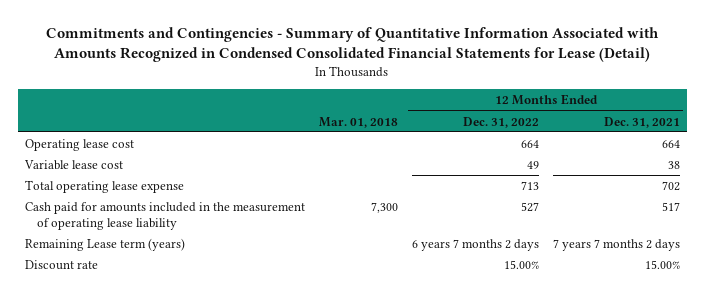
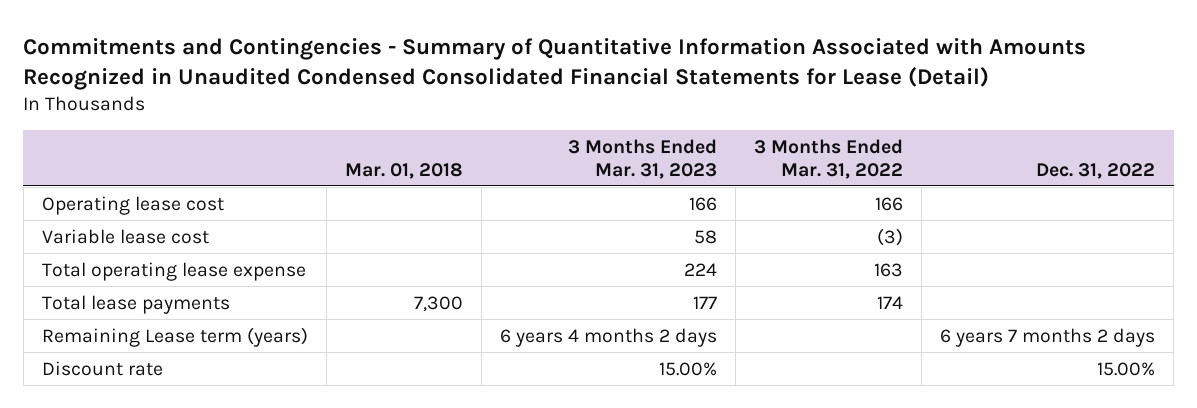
- Commitments and Contingencies - Summary of Quantitative Information Associated with Amounts Recognized in Condensed Consolidated Financial Statements for Lease (Detail)
+ Commitments and Contingencies - Summary of Quantitative Information Associated with Amounts Recognized in Unaudited Condensed Consolidated Financial Statements for Lease (Detail)
- | Mar. 01, 2018 | 12 Months Ended Dec. 31, 2022 | 12 Months Ended Dec. 31, 2021
+ | Mar. 01, 2018 | 3 Months Ended Mar. 31, 2023 | 3 Months Ended Mar. 31, 2022 | Dec. 31, 2022
- Cash paid for amounts included in the measurement of operating lease liability | 7,300 | 527 | 517
+ Total lease payments | 7,300 | 177 | 174 |

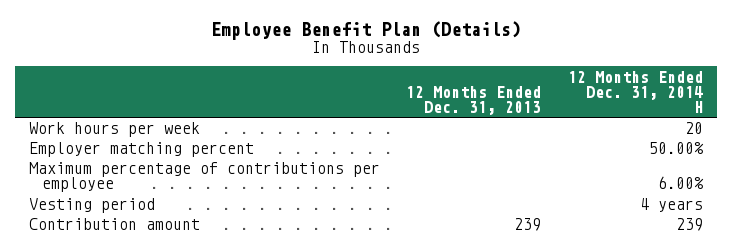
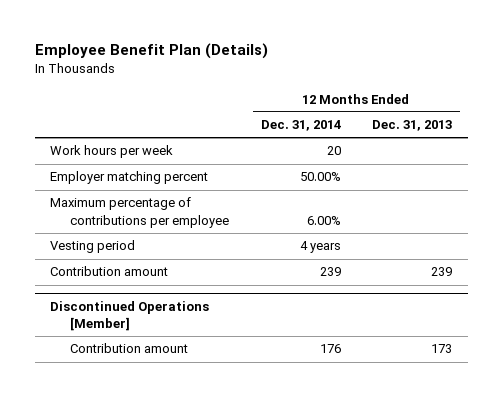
- | 12 Months Ended Dec. 31, 2013 | 12 Months Ended Dec. 31, 2014 H
+ | 12 Months Ended Dec. 31, 2014 | 12 Months Ended Dec. 31, 2013
+ Discontinued Operations [Member]
+ Contribution amount | 176 | 173

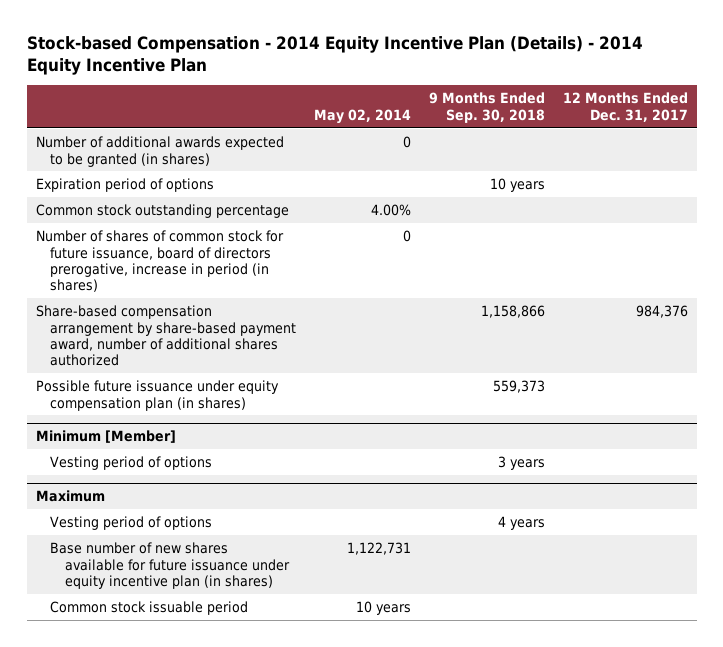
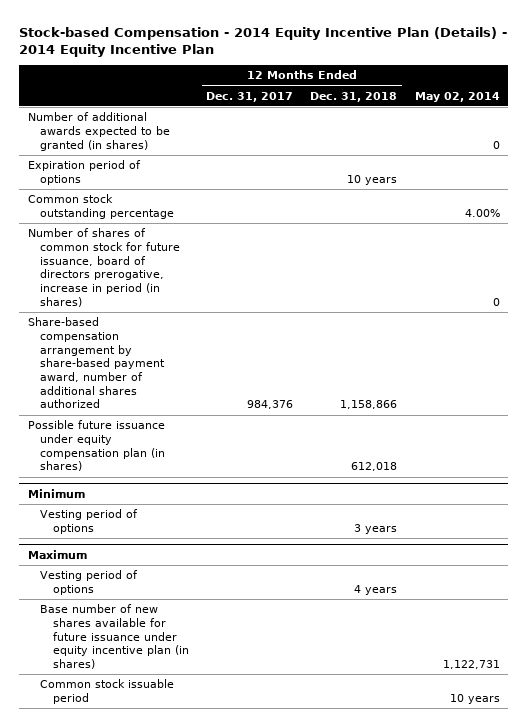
- | May 02, 2014 | 9 Months Ended Sep. 30, 2018 | 12 Months Ended Dec. 31, 2017
+ | 12 Months Ended Dec. 31, 2017 | 12 Months Ended Dec. 31, 2018 | May 02, 2014
- Minimum [Member]
+ Minimum

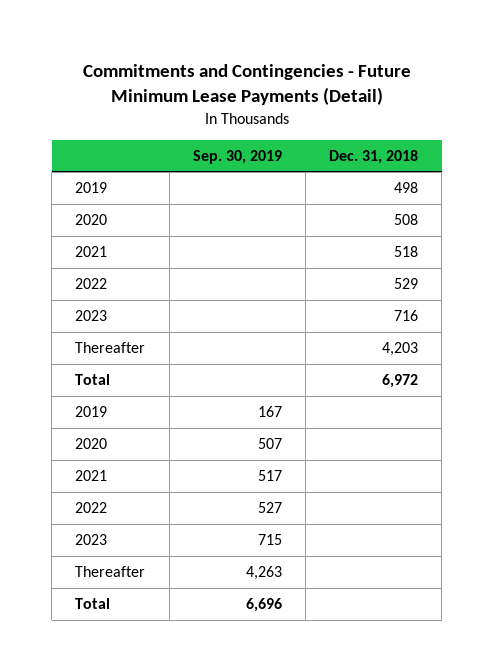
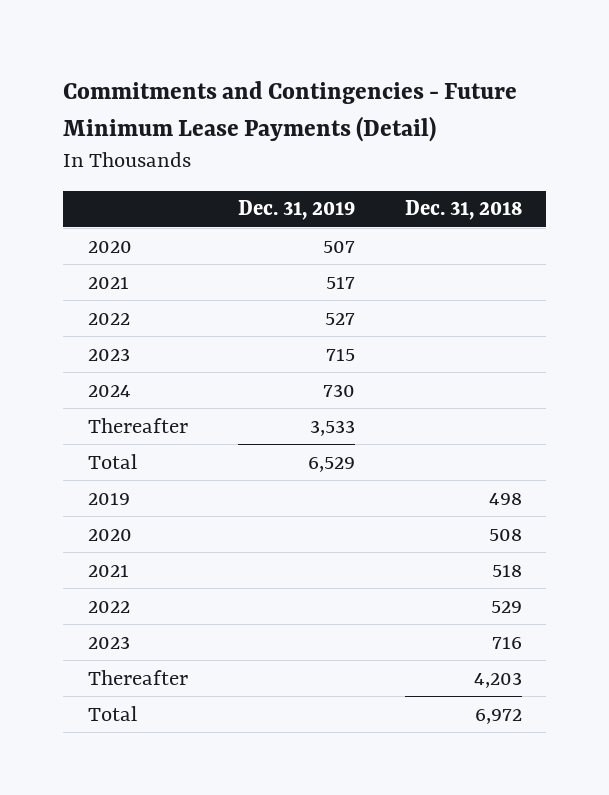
- | Sep. 30, 2019 | Dec. 31, 2018
+ | Dec. 31, 2019 | Dec. 31, 2018
moved up: 2020 | 507 |
moved up: 2021 | 517 |
moved up: 2022 | 527 |
moved up: 2023 | 715 |
+ 2024 | 730 |
moved up: Thereafter | 3,533 |
moved up: Total | 6,529 |
- 2019 | 167 |

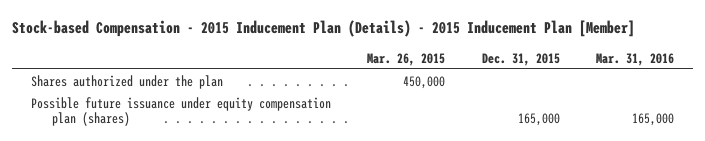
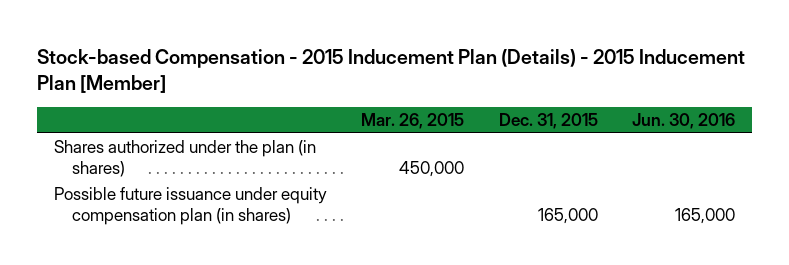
- | Mar. 26, 2015 | Dec. 31, 2015 | Mar. 31, 2016
+ | Mar. 26, 2015 | Dec. 31, 2015 | Jun. 30, 2016
- Shares authorized under the plan | 450,000 | |
- Possible future issuance under equity compensation plan (shares) | | 165,000 | 165,000
+ Shares authorized under the plan (in shares) | 450,000 | |
+ Possible future issuance under equity compensation plan (in shares) | | 165,000 | 165,000

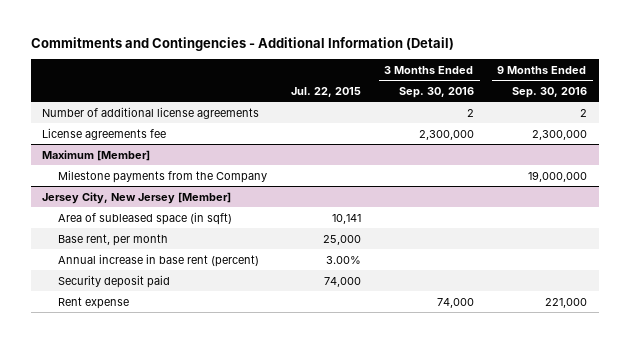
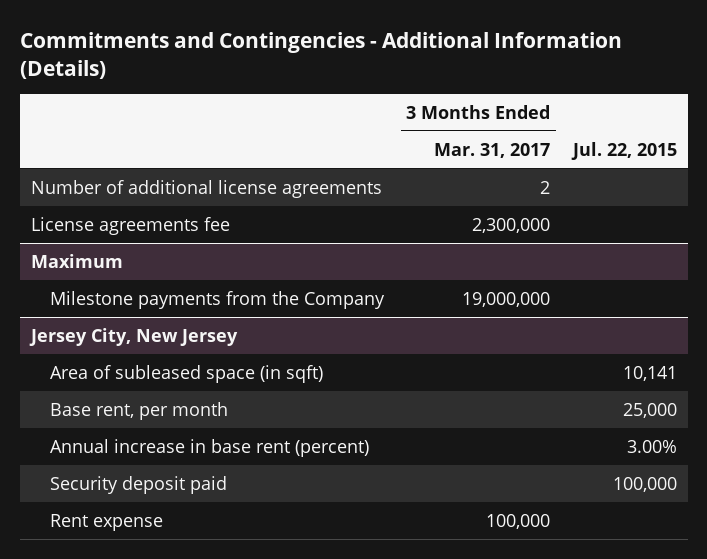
- Commitments and Contingencies - Additional Information (Detail)
+ Commitments and Contingencies - Additional Information (Details)
- | Jul. 22, 2015 | 3 Months Ended Sep. 30, 2016 | 9 Months Ended Sep. 30, 2016
+ | 3 Months Ended Mar. 31, 2017 | Jul. 22, 2015
- Maximum [Member]
+ Maximum
- Jersey City, New Jersey [Member]
+ Jersey City, New Jersey
- Security deposit paid | 74,000 | |
+ Security deposit paid | | 100,000

